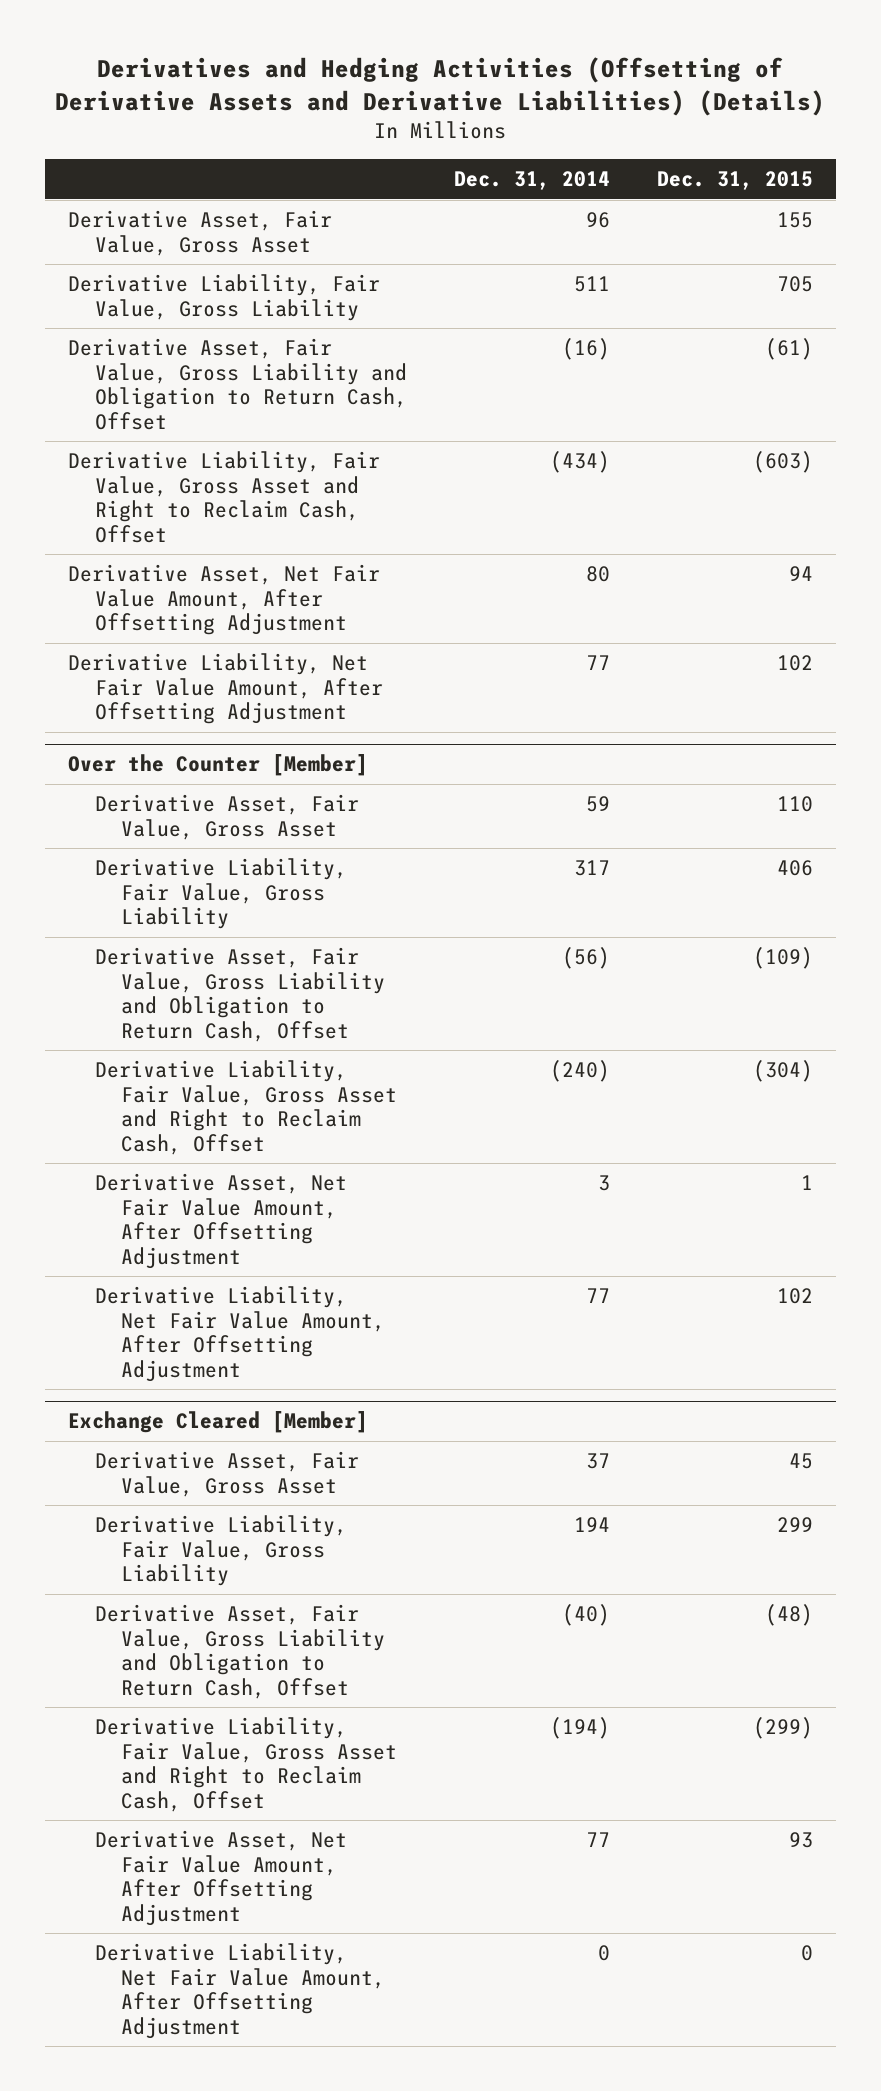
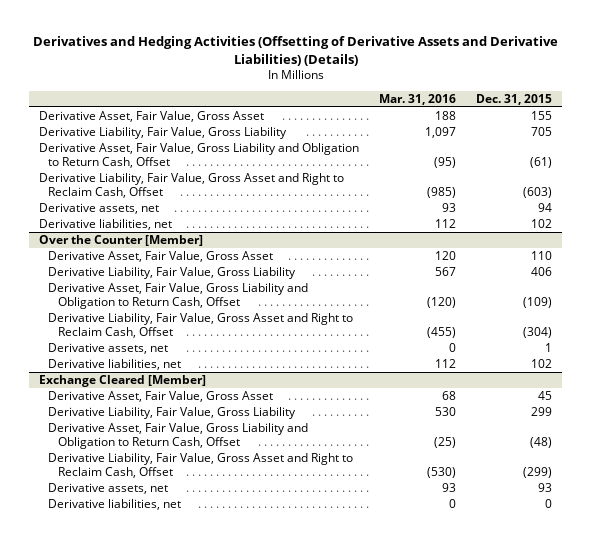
- | Dec. 31, 2014 | Dec. 31, 2015
+ | Mar. 31, 2016 | Dec. 31, 2015
- Derivative Asset, Net Fair Value Amount, After Offsetting Adjustment | 80 | 94
- Derivative Liability, Net Fair Value Amount, After Offsetting Adjustment | 77 | 102
+ Derivative assets, net | 93 | 94
+ Derivative liabilities, net | 112 | 102
@ Over the Counter [Member]
- Derivative Asset, Net Fair Value Amount, After Offsetting Adjustment | 3 | 1
- Derivative Liability, Net Fair Value Amount, After Offsetting Adjustment | 77 | 102
+ Derivative assets, net | 0 | 1
+ Derivative liabilities, net | 112 | 102
@ Exchange Cleared [Member]
- Derivative Asset, Net Fair Value Amount, After Offsetting Adjustment | 77 | 93
- Derivative Liability, Net Fair Value Amount, After Offsetting Adjustment | 0 | 0
+ Derivative assets, net | 93 | 93
+ Derivative liabilities, net | 0 | 0

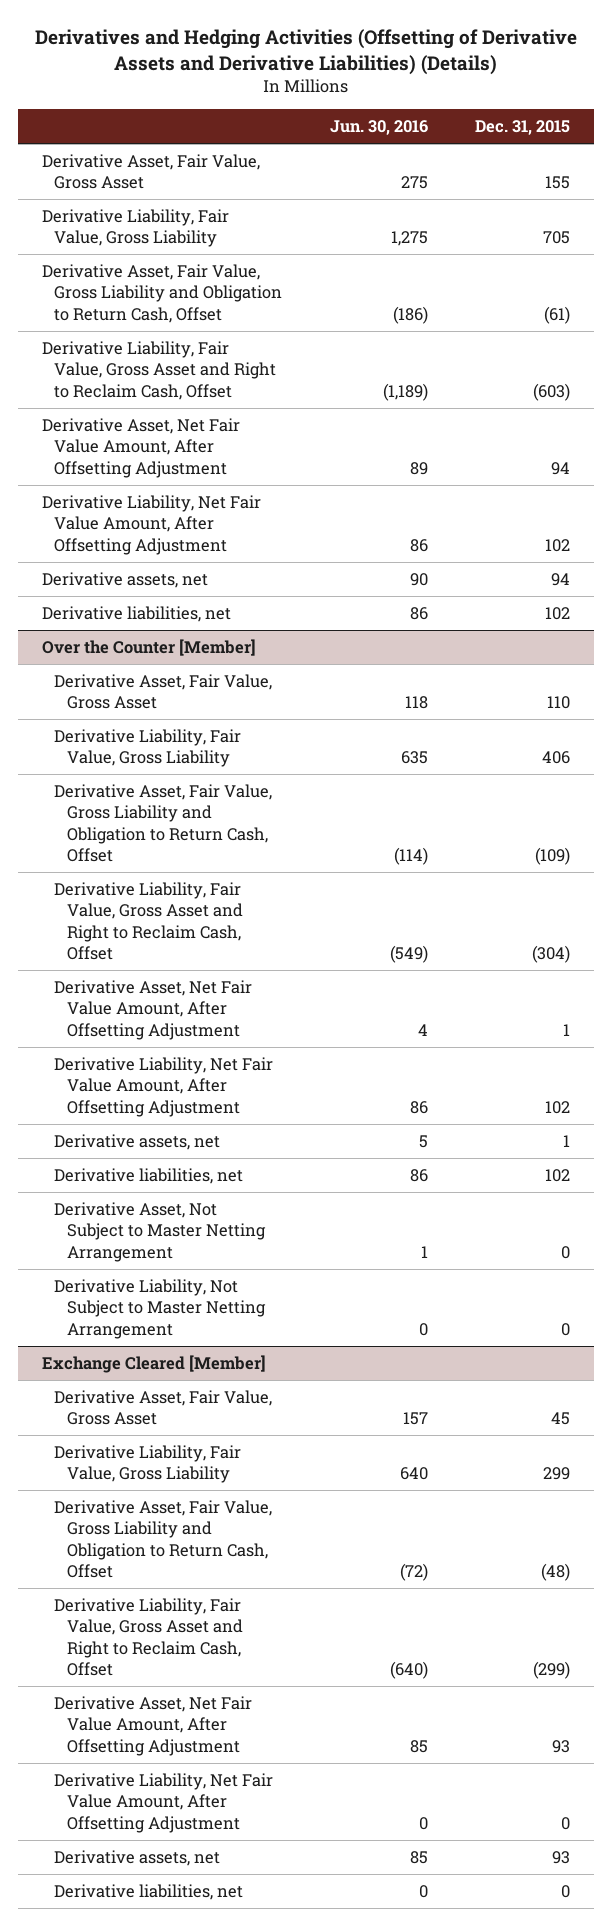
- | Mar. 31, 2016 | Dec. 31, 2015
+ | Jun. 30, 2016 | Dec. 31, 2015
+ Derivative Asset, Net Fair Value Amount, After Offsetting Adjustment | 89 | 94
+ Derivative Liability, Net Fair Value Amount, After Offsetting Adjustment | 86 | 102
@ Over the Counter [Member]
+ Derivative Asset, Net Fair Value Amount, After Offsetting Adjustment | 4 | 1
+ Derivative Liability, Net Fair Value Amount, After Offsetting Adjustment | 86 | 102
+ Derivative Asset, Not Subject to Master Netting Arrangement | 1 | 0
+ Derivative Liability, Not Subject to Master Netting Arrangement | 0 | 0
@ Exchange Cleared [Member]
+ Derivative Asset, Net Fair Value Amount, After Offsetting Adjustment | 85 | 93
+ Derivative Liability, Net Fair Value Amount, After Offsetting Adjustment | 0 | 0

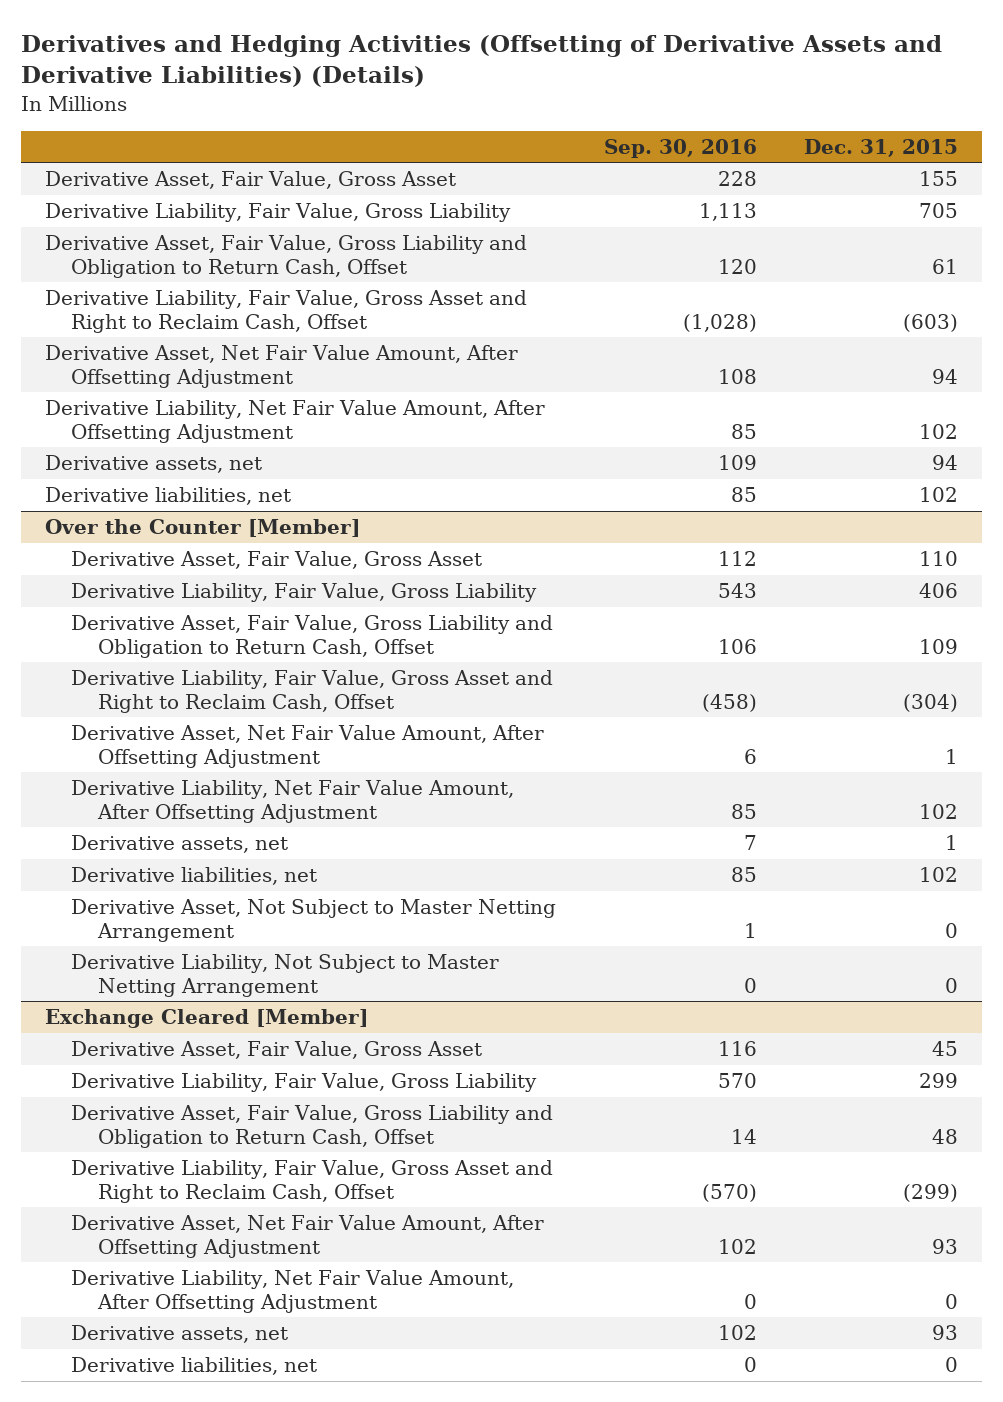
- | Jun. 30, 2016 | Dec. 31, 2015
+ | Sep. 30, 2016 | Dec. 31, 2015
- Derivative Asset, Fair Value, Gross Liability and Obligation to Return Cash, Offset | (186) | (61)
+ Derivative Asset, Fair Value, Gross Liability and Obligation to Return Cash, Offset | 120 | 61
@ Over the Counter [Member]
- Derivative Asset, Fair Value, Gross Liability and Obligation to Return Cash, Offset | (114) | (109)
+ Derivative Asset, Fair Value, Gross Liability and Obligation to Return Cash, Offset | 106 | 109
@ Exchange Cleared [Member]
- Derivative Asset, Fair Value, Gross Liability and Obligation to Return Cash, Offset | (72) | (48)
+ Derivative Asset, Fair Value, Gross Liability and Obligation to Return Cash, Offset | 14 | 48

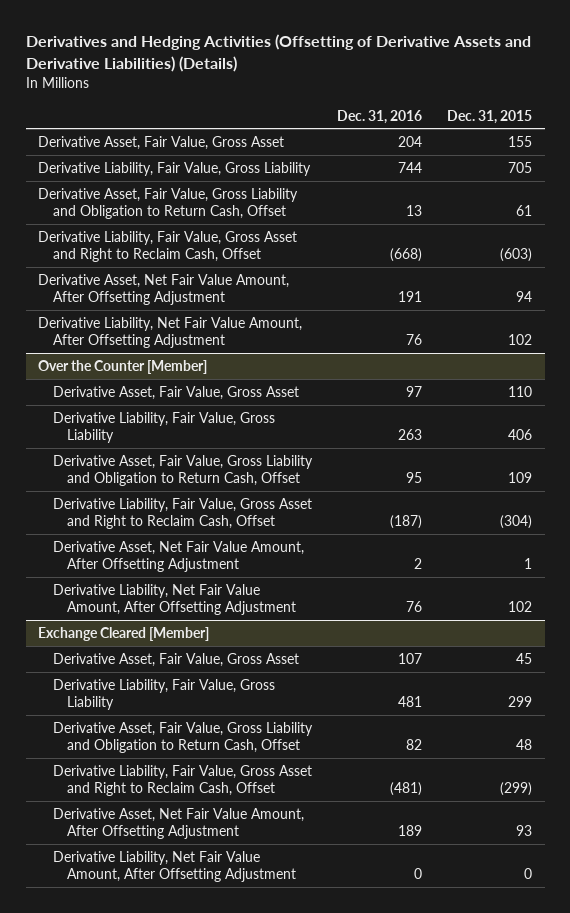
- | Sep. 30, 2016 | Dec. 31, 2015
+ | Dec. 31, 2016 | Dec. 31, 2015
- Derivative assets, net | 109 | 94
- Derivative liabilities, net | 85 | 102
@ Over the Counter [Member]
- Derivative assets, net | 7 | 1
- Derivative liabilities, net | 85 | 102
- Derivative Asset, Not Subject to Master Netting Arrangement | 1 | 0
- Derivative Liability, Not Subject to Master Netting Arrangement | 0 | 0
@ Exchange Cleared [Member]
- Derivative assets, net | 102 | 93
- Derivative liabilities, net | 0 | 0

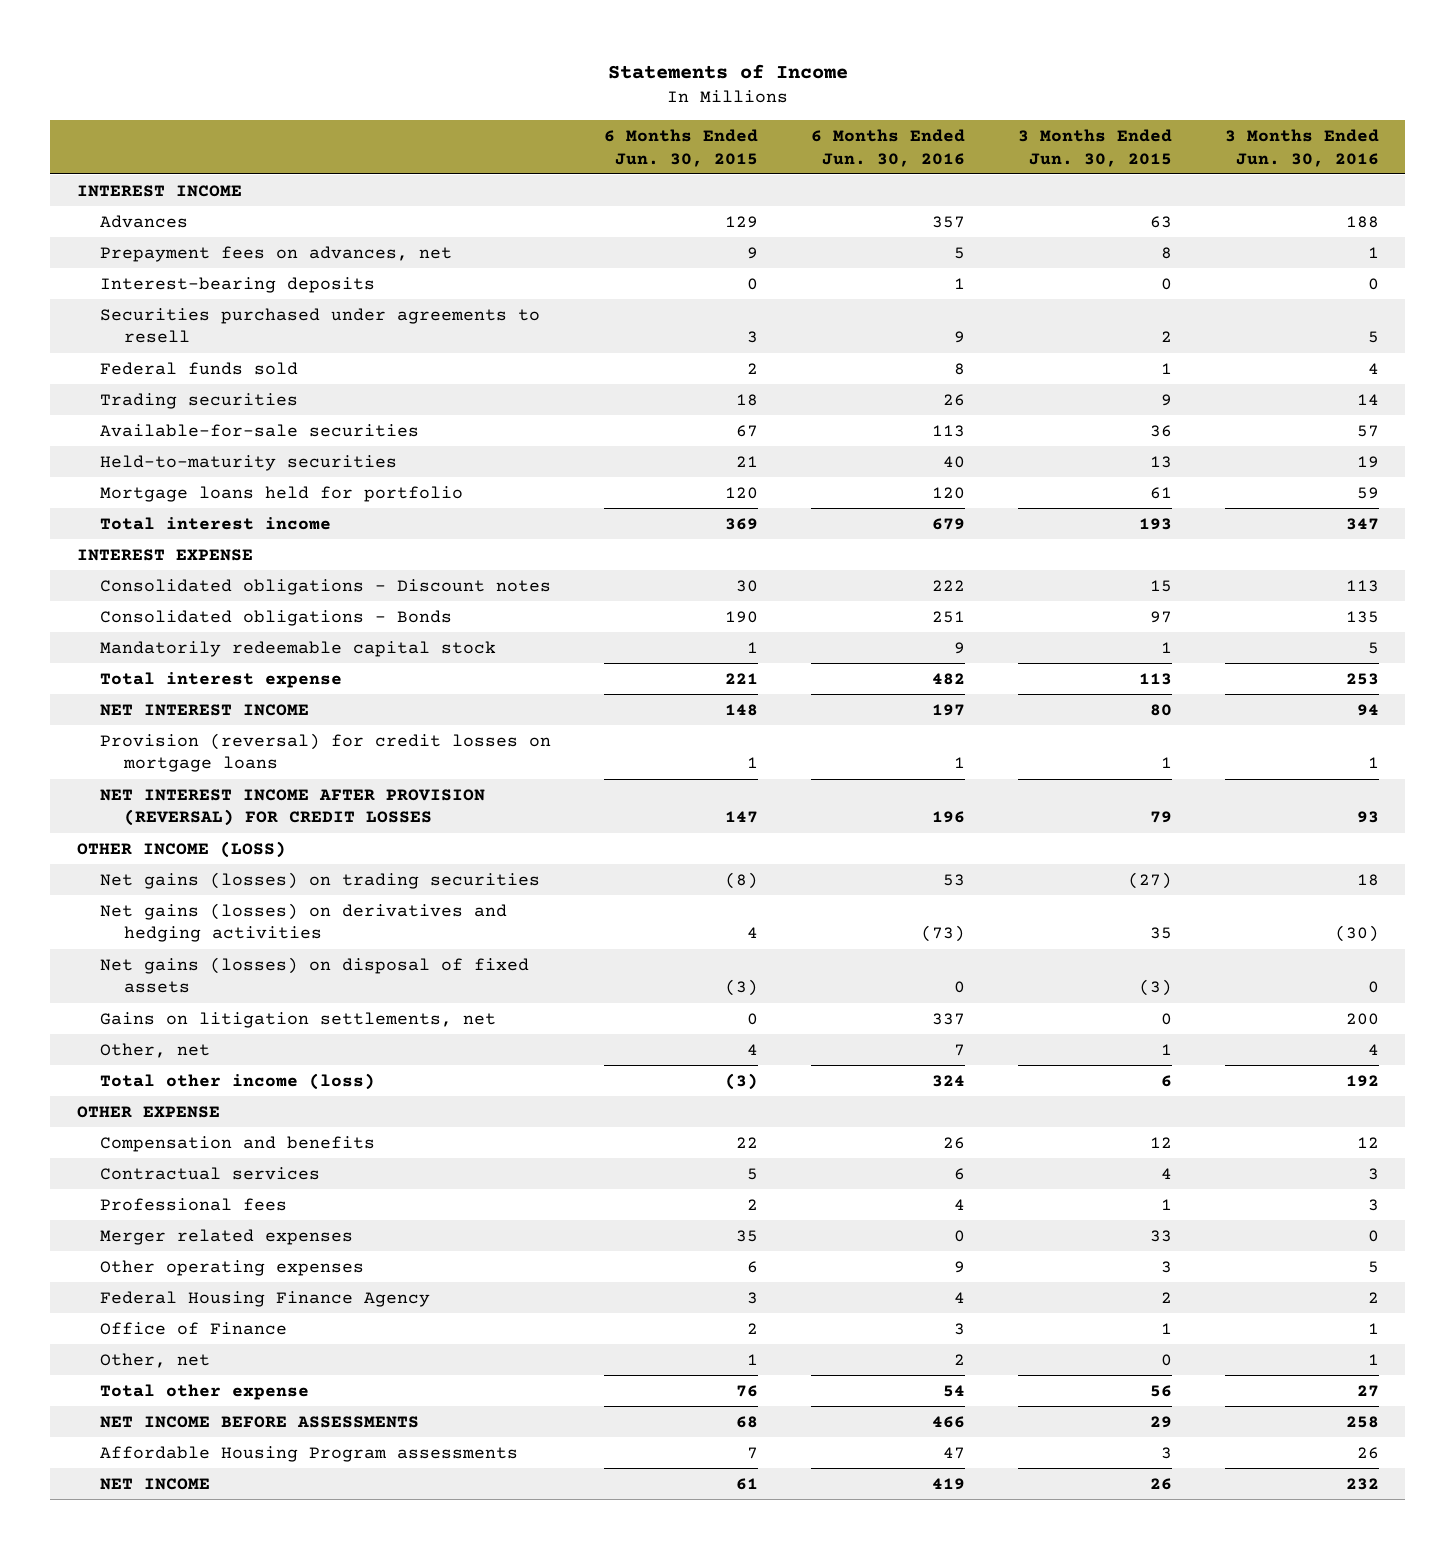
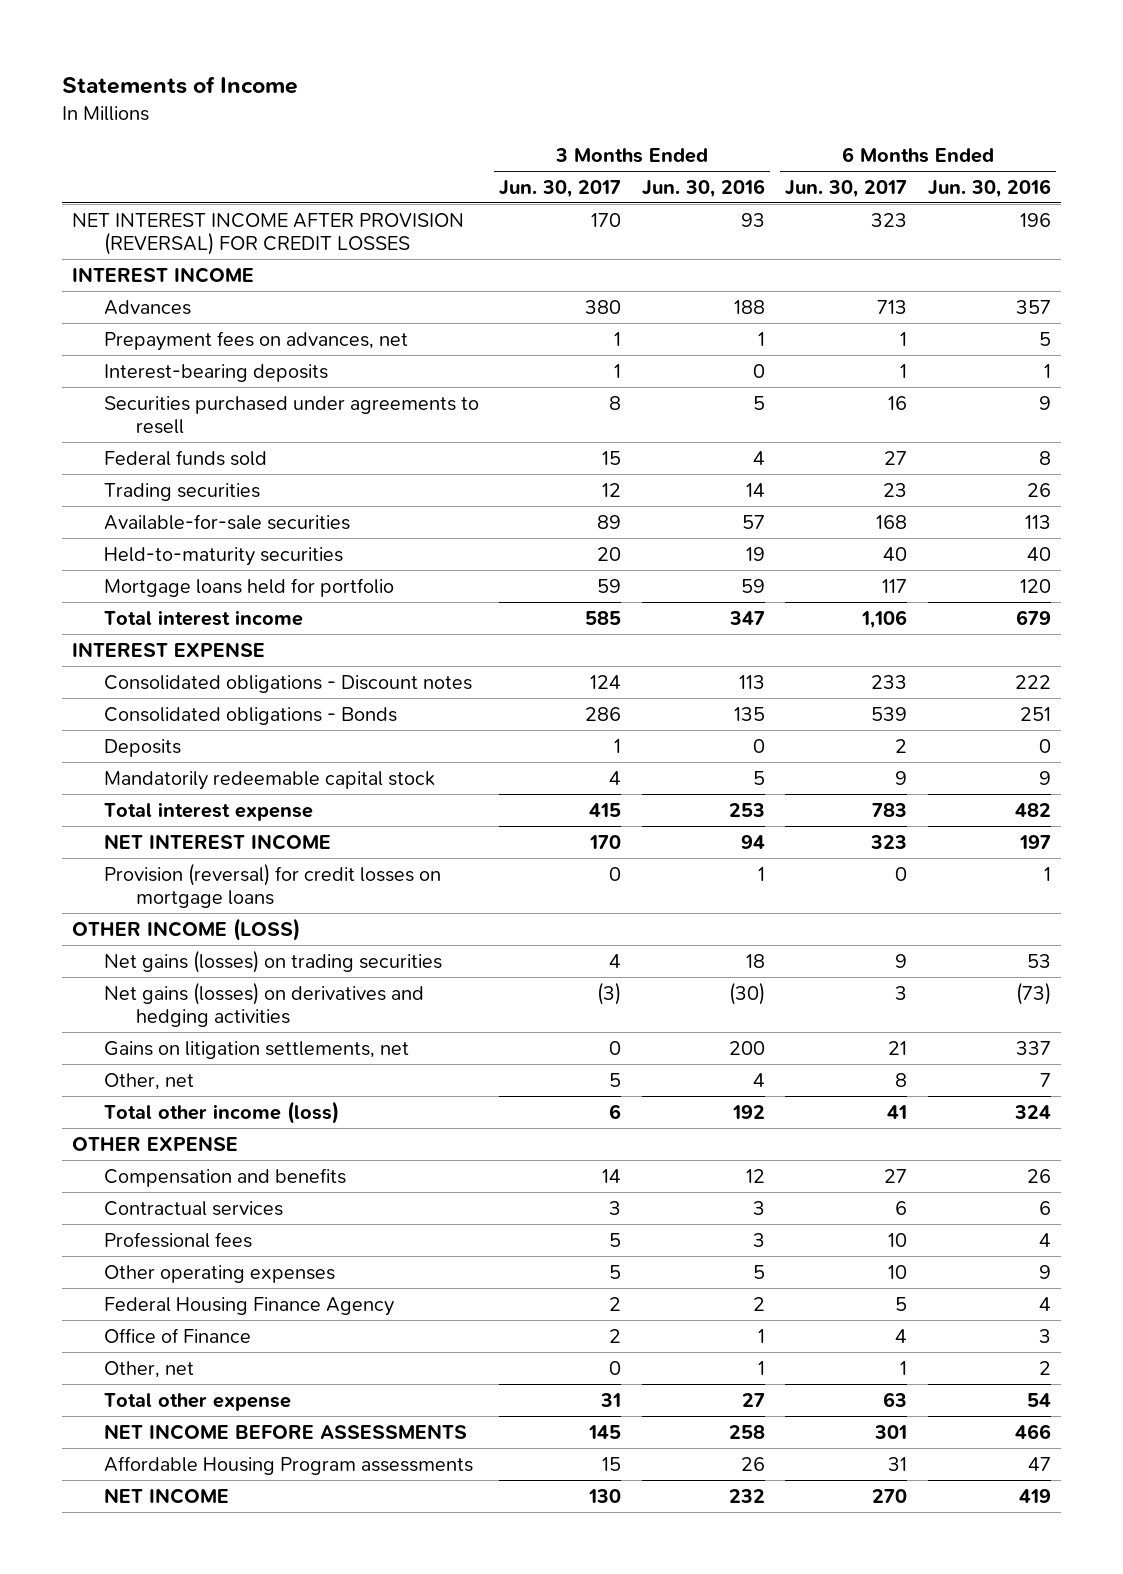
- | 6 Months Ended Jun. 30, 2015 | 6 Months Ended Jun. 30, 2016 | 3 Months Ended Jun. 30, 2015 | 3 Months Ended Jun. 30, 2016
+ | 3 Months Ended Jun. 30, 2017 | 3 Months Ended Jun. 30, 2016 | 6 Months Ended Jun. 30, 2017 | 6 Months Ended Jun. 30, 2016
moved up: NET INTEREST INCOME AFTER PROVISION (REVERSAL) FOR CREDIT LOSSES | 170 | 93 | 323 | 196
+ Deposits | 1 | 0 | 2 | 0
- Net gains (losses) on disposal of fixed assets | (3) | 0 | (3) | 0
- Merger related expenses | 35 | 0 | 33 | 0

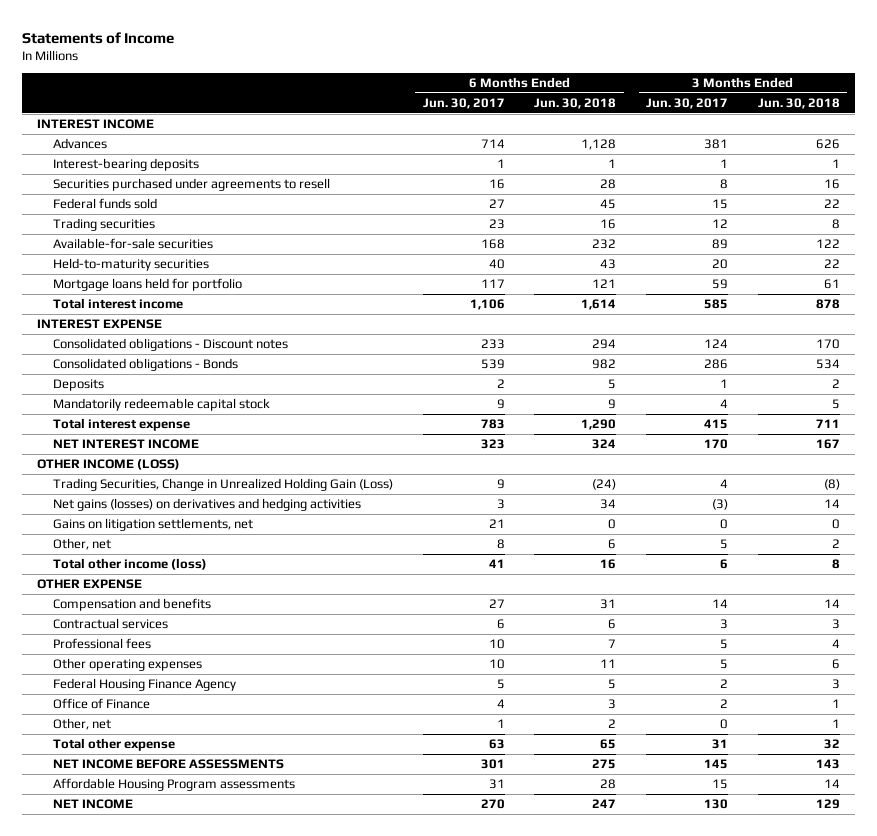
- | 3 Months Ended Jun. 30, 2017 | 3 Months Ended Jun. 30, 2016 | 6 Months Ended Jun. 30, 2017 | 6 Months Ended Jun. 30, 2016
+ | 6 Months Ended Jun. 30, 2017 | 6 Months Ended Jun. 30, 2018 | 3 Months Ended Jun. 30, 2017 | 3 Months Ended Jun. 30, 2018
- NET INTEREST INCOME AFTER PROVISION (REVERSAL) FOR CREDIT LOSSES | 170 | 93 | 323 | 196
- Advances | 380 | 188 | 713 | 357
- Prepayment fees on advances, net | 1 | 1 | 1 | 5
+ Advances | 714 | 1,128 | 381 | 626
- Provision (reversal) for credit losses on mortgage loans | 0 | 1 | 0 | 1
- Net gains (losses) on trading securities | 4 | 18 | 9 | 53
+ Trading Securities, Change in Unrealized Holding Gain (Loss) | 9 | (24) | 4 | (8)

